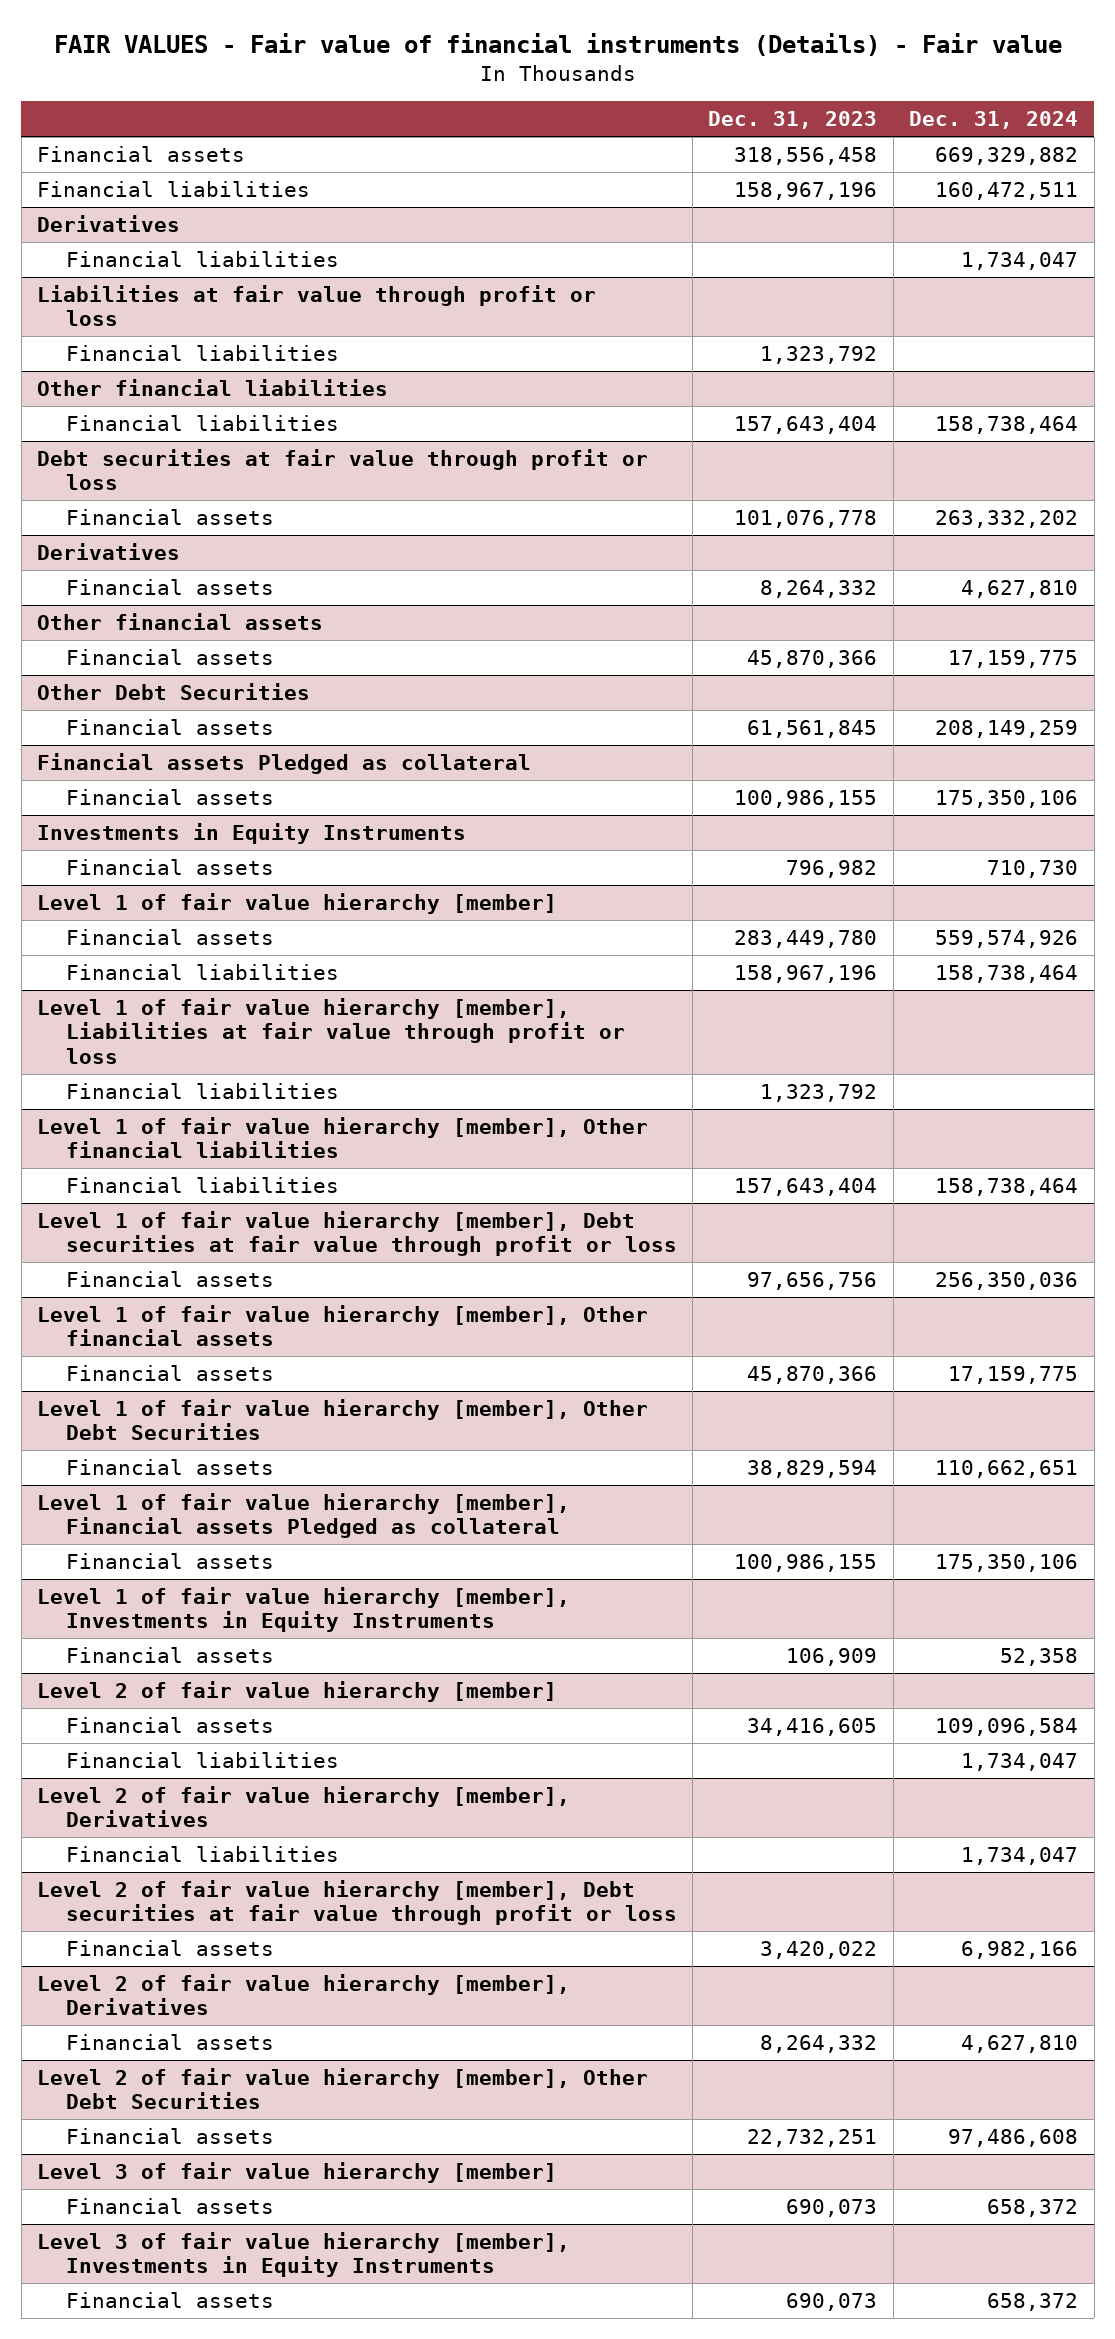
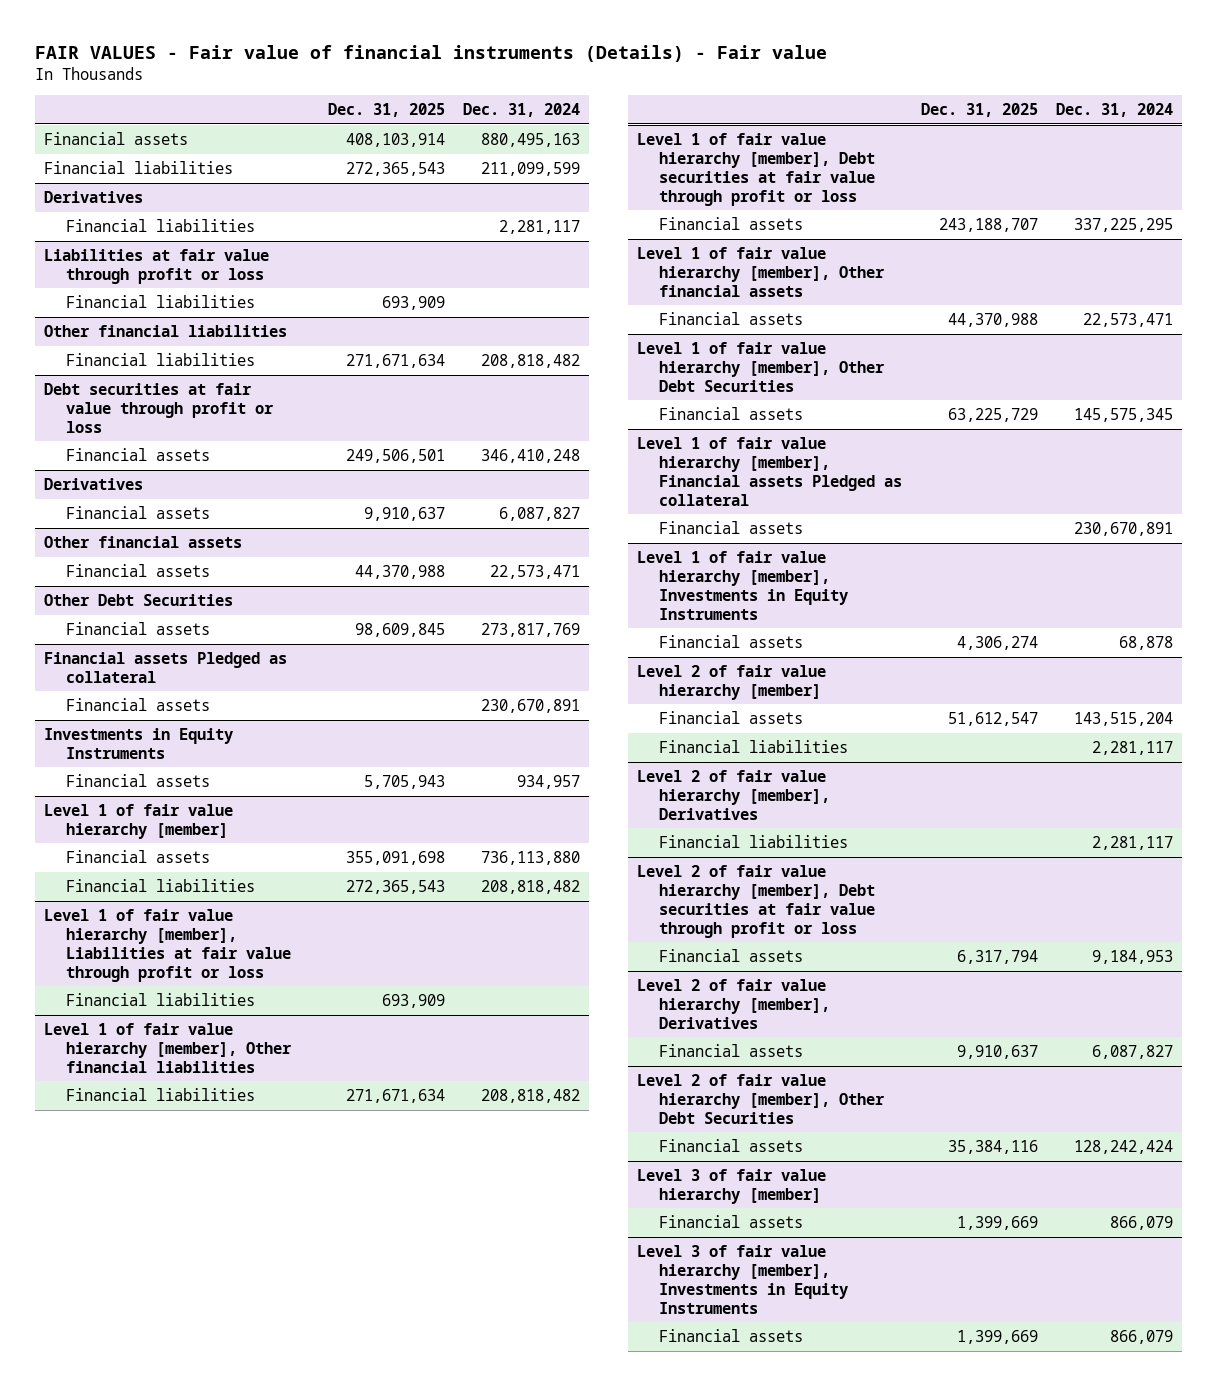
- | Dec. 31, 2023 | Dec. 31, 2024
+ | Dec. 31, 2025 | Dec. 31, 2024
- Financial assets | 318,556,458 | 669,329,882
- Financial liabilities | 158,967,196 | 160,472,511
+ Financial assets | 408,103,914 | 880,495,163
+ Financial liabilities | 272,365,543 | 211,099,599
@ Derivatives
- Financial liabilities | | 1,734,047
+ Financial liabilities | | 2,281,117
@ Other financial liabilities
- Financial liabilities | 157,643,404 | 158,738,464
+ Financial liabilities | 271,671,634 | 208,818,482
@ Debt securities at fair value through profit or loss
- Financial assets | 101,076,778 | 263,332,202
+ Financial assets | 249,506,501 | 346,410,248
@ Derivatives
- Financial assets | 8,264,332 | 4,627,810
+ Financial assets | 9,910,637 | 6,087,827
@ Other financial assets
- Financial assets | 45,870,366 | 17,159,775
+ Financial assets | 44,370,988 | 22,573,471
@ Other Debt Securities
- Financial assets | 61,561,845 | 208,149,259
+ Financial assets | 98,609,845 | 273,817,769
@ Financial assets Pledged as collateral
- Financial assets | 100,986,155 | 175,350,106
+ Financial assets | | 230,670,891
@ Investments in Equity Instruments
- Financial assets | 796,982 | 710,730
+ Financial assets | 5,705,943 | 934,957
@ Level 1 of fair value hierarchy [member]
- Financial assets | 283,449,780 | 559,574,926
- Financial liabilities | 158,967,196 | 158,738,464
+ Financial assets | 355,091,698 | 736,113,880
+ Financial liabilities | 272,365,543 | 208,818,482
@ Level 1 of fair value hierarchy [member], Other financial liabilities
- Financial liabilities | 157,643,404 | 158,738,464
+ Financial liabilities | 271,671,634 | 208,818,482
@ Level 1 of fair value hierarchy [member], Debt securities at fair value through profit or loss
- Financial assets | 97,656,756 | 256,350,036
+ Financial assets | 243,188,707 | 337,225,295
@ Level 1 of fair value hierarchy [member], Other financial assets
- Financial assets | 45,870,366 | 17,159,775
+ Financial assets | 44,370,988 | 22,573,471
@ Level 1 of fair value hierarchy [member], Other Debt Securities
- Financial assets | 38,829,594 | 110,662,651
+ Financial assets | 63,225,729 | 145,575,345
@ Level 1 of fair value hierarchy [member], Financial assets Pledged as collateral
- Financial assets | 100,986,155 | 175,350,106
+ Financial assets | | 230,670,891
@ Level 1 of fair value hierarchy [member], Investments in Equity Instruments
- Financial assets | 106,909 | 52,358
+ Financial assets | 4,306,274 | 68,878
@ Level 2 of fair value hierarchy [member]
- Financial assets | 34,416,605 | 109,096,584
- Financial liabilities | | 1,734,047
+ Financial assets | 51,612,547 | 143,515,204
+ Financial liabilities | | 2,281,117
@ Level 2 of fair value hierarchy [member], Derivatives
- Financial liabilities | | 1,734,047
+ Financial liabilities | | 2,281,117
@ Level 2 of fair value hierarchy [member], Debt securities at fair value through profit or loss
- Financial assets | 3,420,022 | 6,982,166
+ Financial assets | 6,317,794 | 9,184,953
@ Level 2 of fair value hierarchy [member], Derivatives
- Financial assets | 8,264,332 | 4,627,810
+ Financial assets | 9,910,637 | 6,087,827
@ Level 2 of fair value hierarchy [member], Other Debt Securities
- Financial assets | 22,732,251 | 97,486,608
+ Financial assets | 35,384,116 | 128,242,424
@ Level 3 of fair value hierarchy [member]
- Financial assets | 690,073 | 658,372
+ Financial assets | 1,399,669 | 866,079
@ Level 3 of fair value hierarchy [member], Investments in Equity Instruments
- Financial assets | 690,073 | 658,372
+ Financial assets | 1,399,669 | 866,079

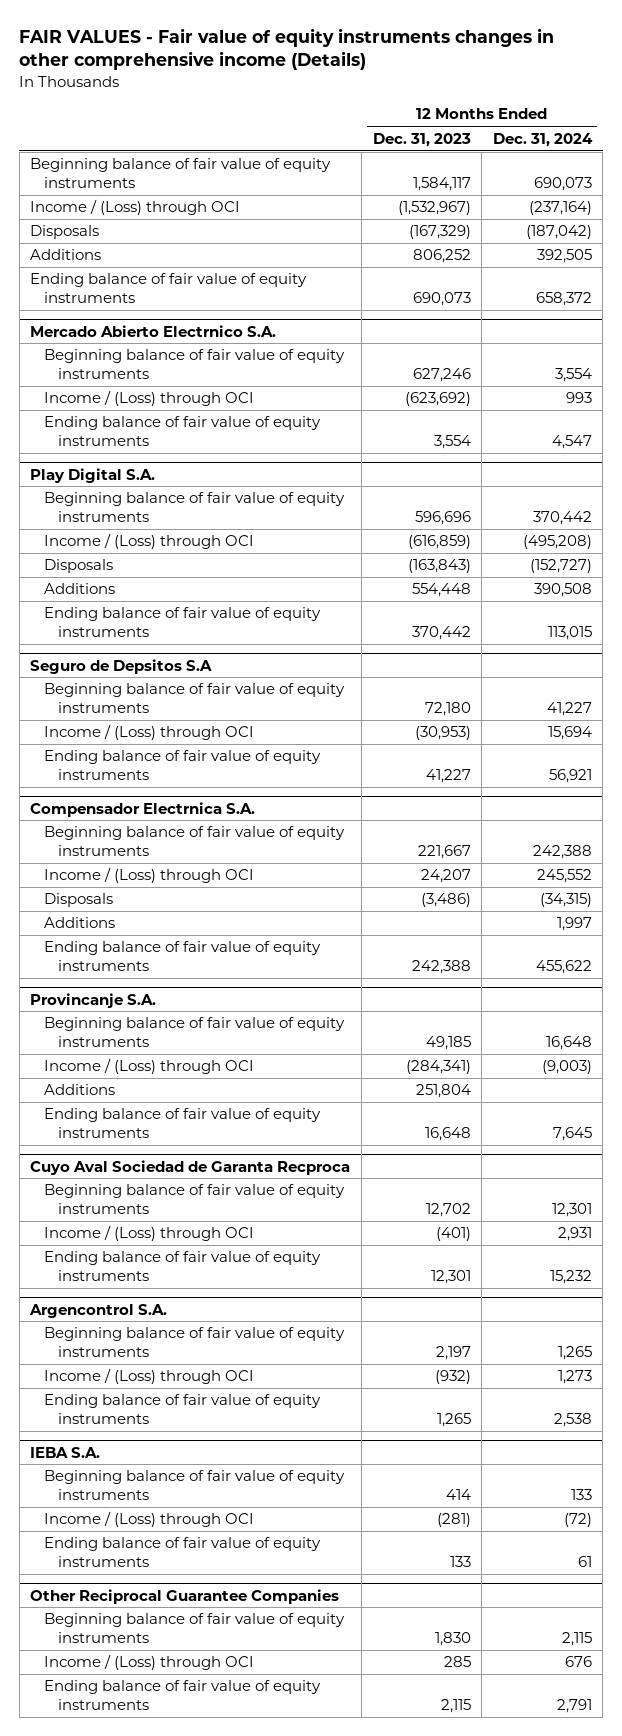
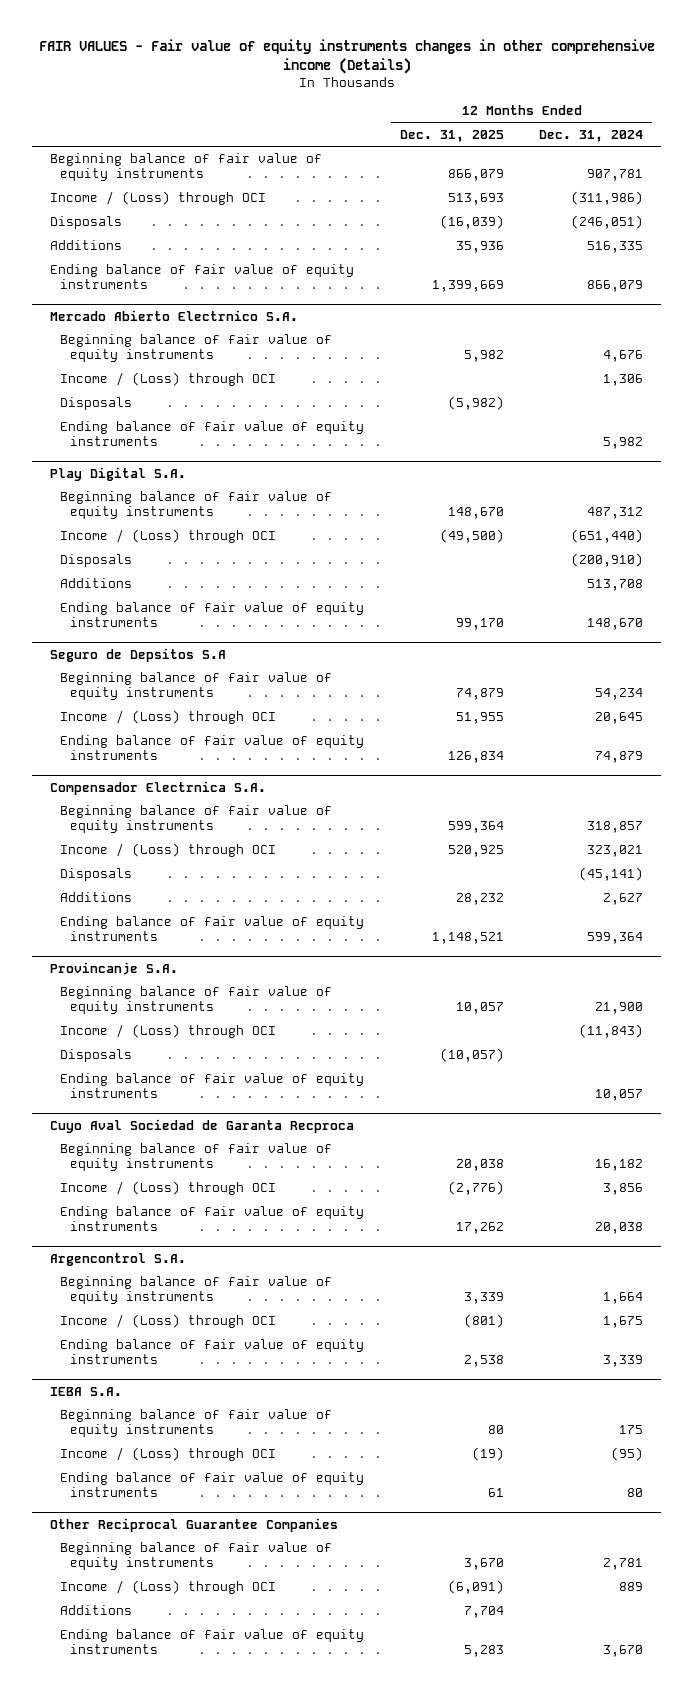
- | 12 Months Ended Dec. 31, 2023 | 12 Months Ended Dec. 31, 2024
+ | 12 Months Ended Dec. 31, 2025 | 12 Months Ended Dec. 31, 2024
- Beginning balance of fair value of equity instruments | 1,584,117 | 690,073
- Income / (Loss) through OCI | (1,532,967) | (237,164)
- Disposals | (167,329) | (187,042)
- Additions | 806,252 | 392,505
- Ending balance of fair value of equity instruments | 690,073 | 658,372
+ Beginning balance of fair value of equity instruments | 866,079 | 907,781
+ Income / (Loss) through OCI | 513,693 | (311,986)
+ Disposals | (16,039) | (246,051)
+ Additions | 35,936 | 516,335
+ Ending balance of fair value of equity instruments | 1,399,669 | 866,079
@ Mercado Abierto Electrnico S.A.
- Beginning balance of fair value of equity instruments | 627,246 | 3,554
- Income / (Loss) through OCI | (623,692) | 993
- Ending balance of fair value of equity instruments | 3,554 | 4,547
+ Beginning balance of fair value of equity instruments | 5,982 | 4,676
+ Income / (Loss) through OCI | | 1,306
+ Disposals | (5,982) |
+ Ending balance of fair value of equity instruments | | 5,982
@ Play Digital S.A.
- Beginning balance of fair value of equity instruments | 596,696 | 370,442
- Income / (Loss) through OCI | (616,859) | (495,208)
- Disposals | (163,843) | (152,727)
- Additions | 554,448 | 390,508
- Ending balance of fair value of equity instruments | 370,442 | 113,015
+ Beginning balance of fair value of equity instruments | 148,670 | 487,312
+ Income / (Loss) through OCI | (49,500) | (651,440)
+ Disposals | | (200,910)
+ Additions | | 513,708
+ Ending balance of fair value of equity instruments | 99,170 | 148,670
@ Seguro de Depsitos S.A
- Beginning balance of fair value of equity instruments | 72,180 | 41,227
- Income / (Loss) through OCI | (30,953) | 15,694
- Ending balance of fair value of equity instruments | 41,227 | 56,921
+ Beginning balance of fair value of equity instruments | 74,879 | 54,234
+ Income / (Loss) through OCI | 51,955 | 20,645
+ Ending balance of fair value of equity instruments | 126,834 | 74,879
@ Compensador Electrnica S.A.
- Beginning balance of fair value of equity instruments | 221,667 | 242,388
- Income / (Loss) through OCI | 24,207 | 245,552
- Disposals | (3,486) | (34,315)
- Additions | | 1,997
- Ending balance of fair value of equity instruments | 242,388 | 455,622
+ Beginning balance of fair value of equity instruments | 599,364 | 318,857
+ Income / (Loss) through OCI | 520,925 | 323,021
+ Disposals | | (45,141)
+ Additions | 28,232 | 2,627
+ Ending balance of fair value of equity instruments | 1,148,521 | 599,364
@ Provincanje S.A.
- Beginning balance of fair value of equity instruments | 49,185 | 16,648
- Income / (Loss) through OCI | (284,341) | (9,003)
- Additions | 251,804 |
- Ending balance of fair value of equity instruments | 16,648 | 7,645
+ Beginning balance of fair value of equity instruments | 10,057 | 21,900
+ Income / (Loss) through OCI | | (11,843)
+ Disposals | (10,057) |
+ Ending balance of fair value of equity instruments | | 10,057
@ Cuyo Aval Sociedad de Garanta Recproca
- Beginning balance of fair value of equity instruments | 12,702 | 12,301
- Income / (Loss) through OCI | (401) | 2,931
- Ending balance of fair value of equity instruments | 12,301 | 15,232
+ Beginning balance of fair value of equity instruments | 20,038 | 16,182
+ Income / (Loss) through OCI | (2,776) | 3,856
+ Ending balance of fair value of equity instruments | 17,262 | 20,038
@ Argencontrol S.A.
- Beginning balance of fair value of equity instruments | 2,197 | 1,265
- Income / (Loss) through OCI | (932) | 1,273
- Ending balance of fair value of equity instruments | 1,265 | 2,538
+ Beginning balance of fair value of equity instruments | 3,339 | 1,664
+ Income / (Loss) through OCI | (801) | 1,675
+ Ending balance of fair value of equity instruments | 2,538 | 3,339
@ IEBA S.A.
- Beginning balance of fair value of equity instruments | 414 | 133
- Income / (Loss) through OCI | (281) | (72)
- Ending balance of fair value of equity instruments | 133 | 61
+ Beginning balance of fair value of equity instruments | 80 | 175
+ Income / (Loss) through OCI | (19) | (95)
+ Ending balance of fair value of equity instruments | 61 | 80
@ Other Reciprocal Guarantee Companies
- Beginning balance of fair value of equity instruments | 1,830 | 2,115
- Income / (Loss) through OCI | 285 | 676
- Ending balance of fair value of equity instruments | 2,115 | 2,791
+ Beginning balance of fair value of equity instruments | 3,670 | 2,781
+ Income / (Loss) through OCI | (6,091) | 889
+ Additions | 7,704 |
+ Ending balance of fair value of equity instruments | 5,283 | 3,670

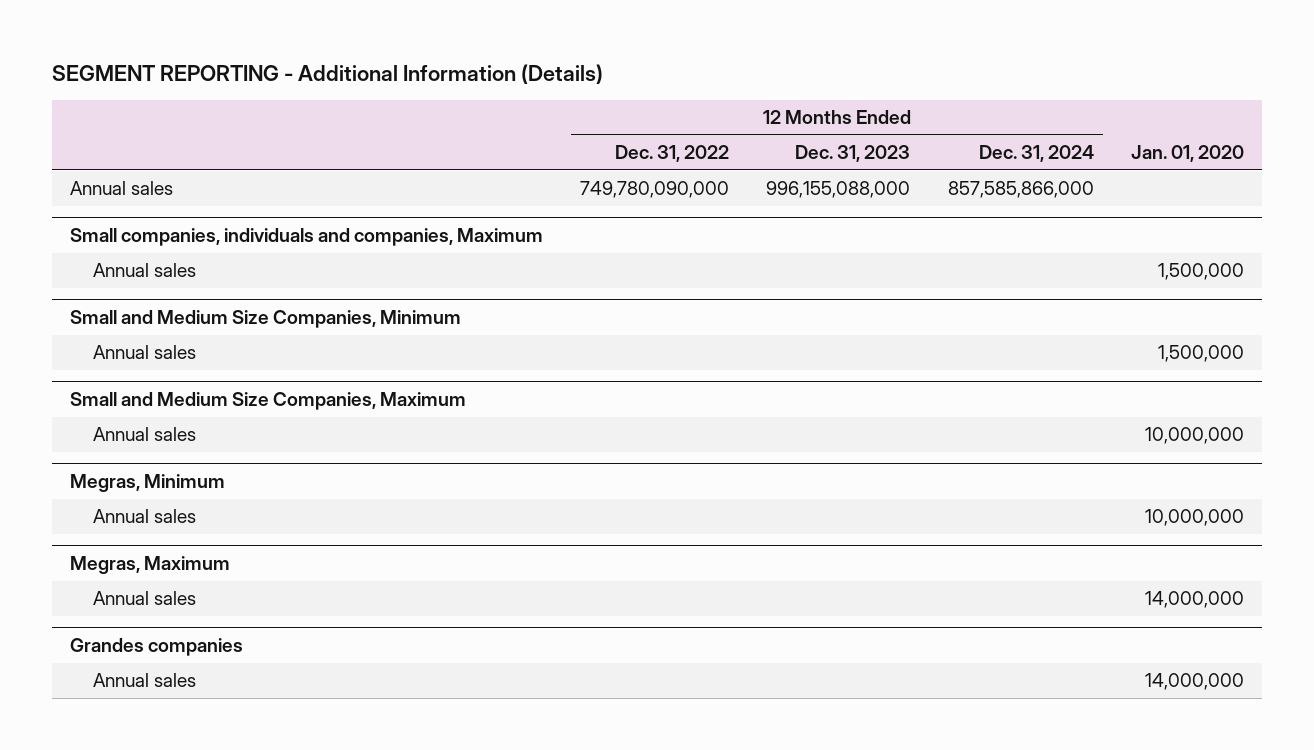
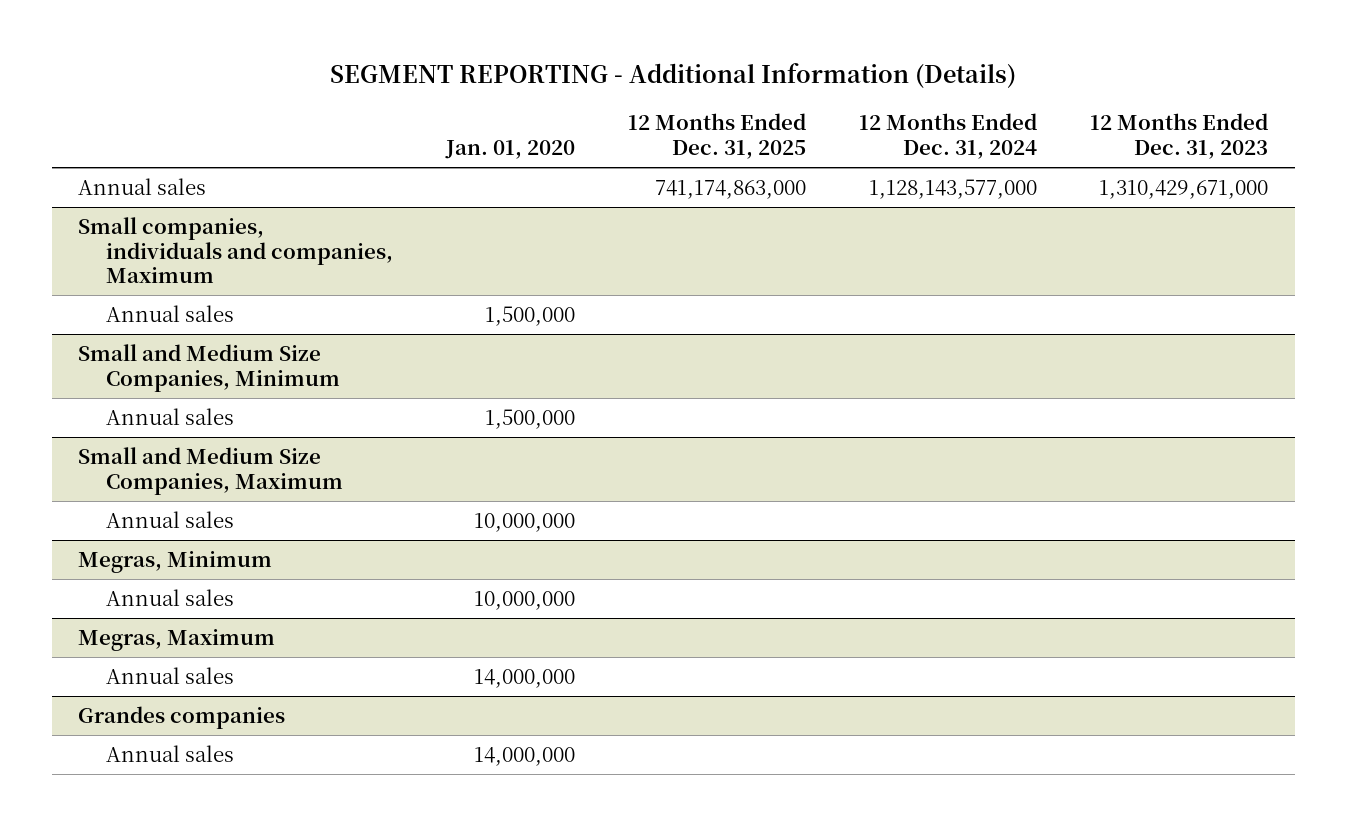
- | 12 Months Ended Dec. 31, 2022 | 12 Months Ended Dec. 31, 2023 | 12 Months Ended Dec. 31, 2024 | Jan. 01, 2020
+ | Jan. 01, 2020 | 12 Months Ended Dec. 31, 2025 | 12 Months Ended Dec. 31, 2024 | 12 Months Ended Dec. 31, 2023
- Annual sales | 749,780,090,000 | 996,155,088,000 | 857,585,866,000 |
+ Annual sales | | 741,174,863,000 | 1,128,143,577,000 | 1,310,429,671,000

